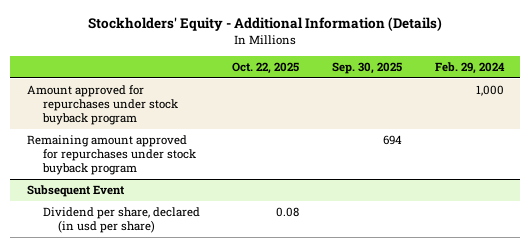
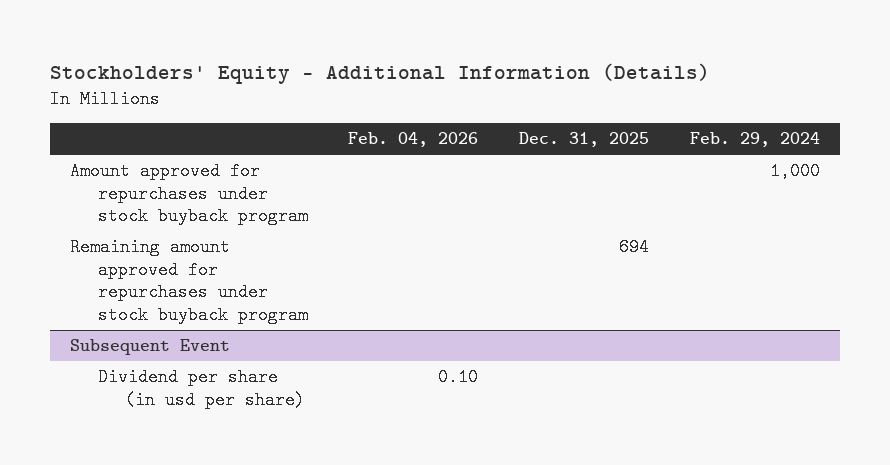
- | Oct. 22, 2025 | Sep. 30, 2025 | Feb. 29, 2024
+ | Feb. 04, 2026 | Dec. 31, 2025 | Feb. 29, 2024
@ Subsequent Event
- Dividend per share, declared (in usd per share) | 0.08 | |
+ Dividend per share (in usd per share) | 0.10 | |

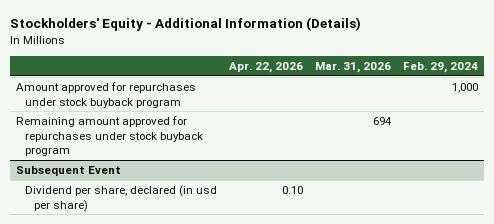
- | Feb. 04, 2026 | Dec. 31, 2025 | Feb. 29, 2024
+ | Apr. 22, 2026 | Mar. 31, 2026 | Feb. 29, 2024
@ Subsequent Event
- Dividend per share (in usd per share) | 0.10 | |
+ Dividend per share, declared (in usd per share) | 0.10 | |

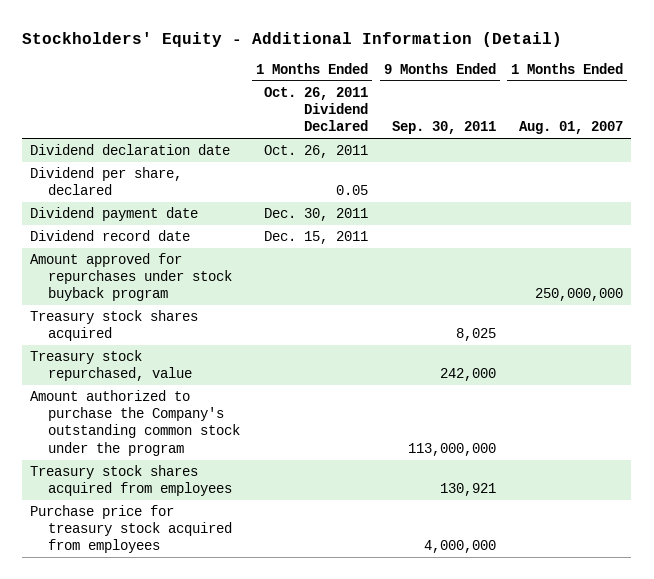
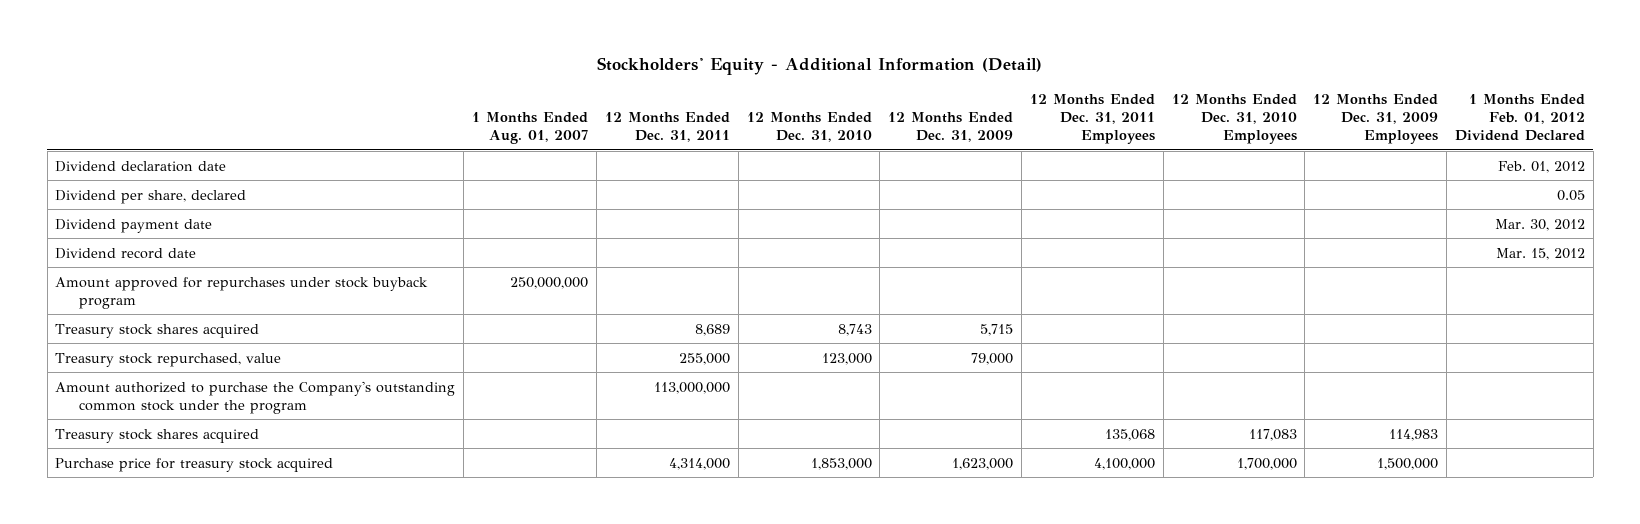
- | 1 Months Ended Oct. 26, 2011 Dividend Declared | 9 Months Ended Sep. 30, 2011 | 1 Months Ended Aug. 01, 2007
+ | 1 Months Ended Aug. 01, 2007 | 12 Months Ended Dec. 31, 2011 | 12 Months Ended Dec. 31, 2010 | 12 Months Ended Dec. 31, 2009 | 12 Months Ended Dec. 31, 2011 Employees | 12 Months Ended Dec. 31, 2010 Employees | 12 Months Ended Dec. 31, 2009 Employees | 1 Months Ended Feb. 01, 2012 Dividend Declared
- Treasury stock shares acquired from employees | | 130,921 |
- Purchase price for treasury stock acquired from employees | | 4,000,000 |
+ Treasury stock shares acquired | | | | | 135,068 | 117,083 | 114,983 |
+ Purchase price for treasury stock acquired | | 4,314,000 | 1,853,000 | 1,623,000 | 4,100,000 | 1,700,000 | 1,500,000 |

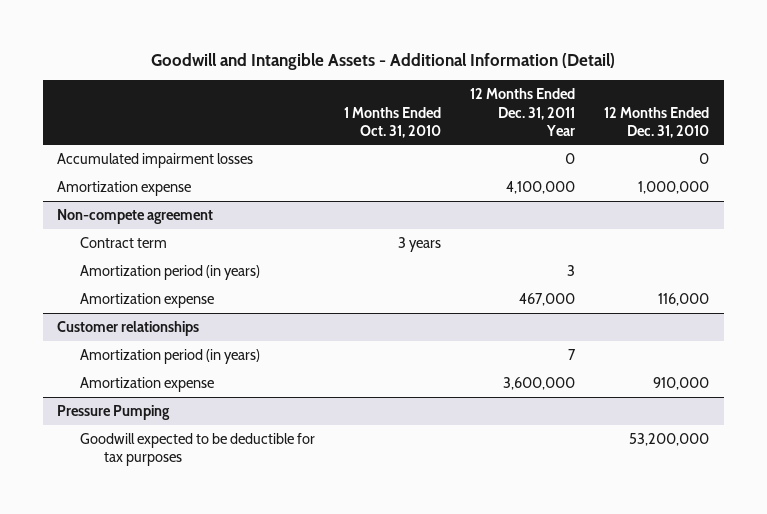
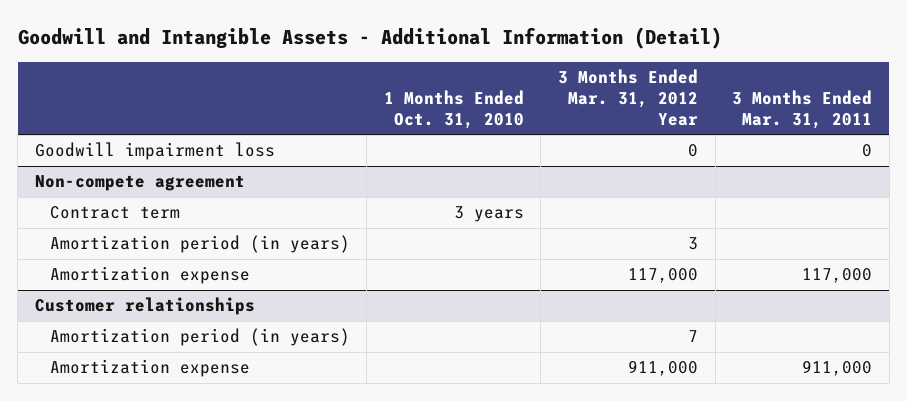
- | 1 Months Ended Oct. 31, 2010 | 12 Months Ended Dec. 31, 2011 Year | 12 Months Ended Dec. 31, 2010
+ | 1 Months Ended Oct. 31, 2010 | 3 Months Ended Mar. 31, 2012 Year | 3 Months Ended Mar. 31, 2011
- Accumulated impairment losses | | 0 | 0
- Amortization expense | | 4,100,000 | 1,000,000
+ Goodwill impairment loss | | 0 | 0
- Pressure Pumping
- Goodwill expected to be deductible for tax purposes | | | 53,200,000

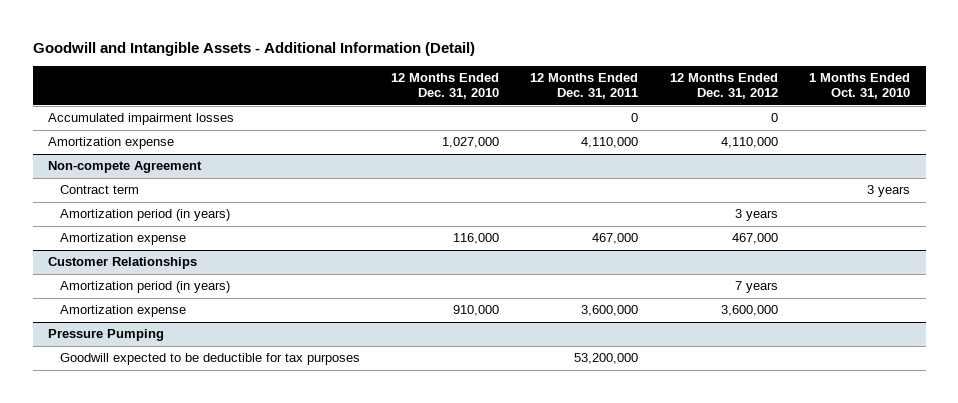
- | 1 Months Ended Oct. 31, 2010 | 3 Months Ended Mar. 31, 2012 Year | 3 Months Ended Mar. 31, 2011
+ | 12 Months Ended Dec. 31, 2010 | 12 Months Ended Dec. 31, 2011 | 12 Months Ended Dec. 31, 2012 | 1 Months Ended Oct. 31, 2010
- Goodwill impairment loss | | 0 | 0
- Non-compete agreement
+ Accumulated impairment losses | | 0 | 0 |
+ Amortization expense | 1,027,000 | 4,110,000 | 4,110,000 |
+ Non-compete Agreement
- Customer relationships
+ Customer Relationships
+ Pressure Pumping
+ Goodwill expected to be deductible for tax purposes | | 53,200,000 | |

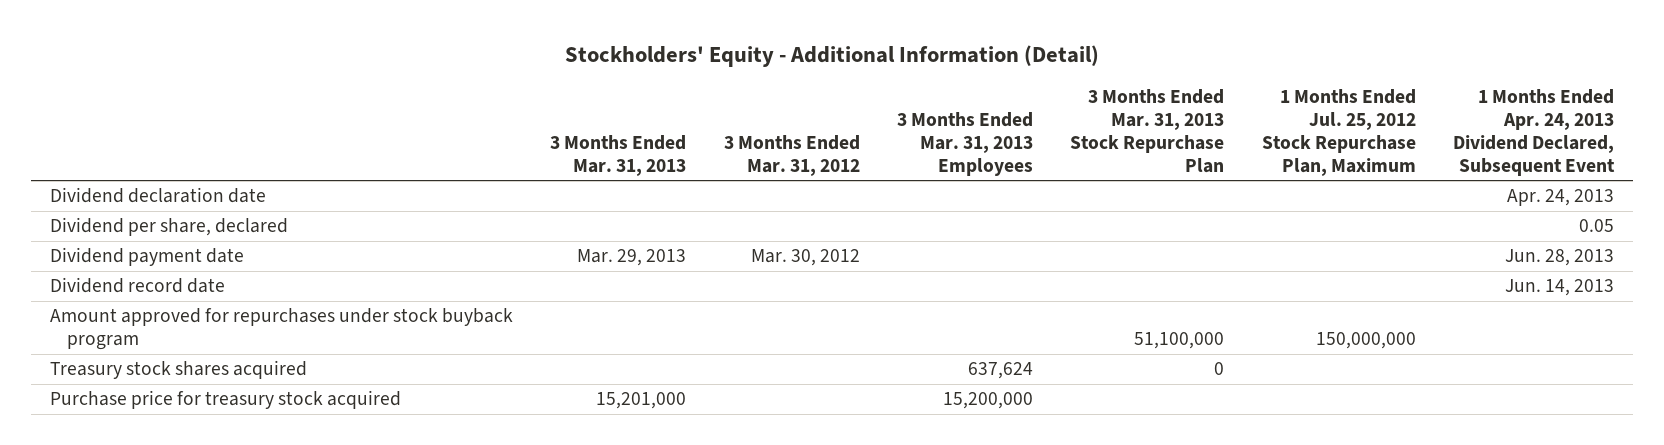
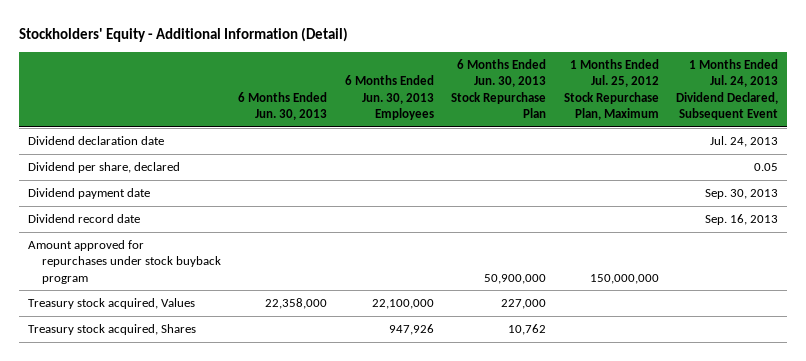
- | 3 Months Ended Mar. 31, 2013 | 3 Months Ended Mar. 31, 2012 | 3 Months Ended Mar. 31, 2013 Employees | 3 Months Ended Mar. 31, 2013 Stock Repurchase Plan | 1 Months Ended Jul. 25, 2012 Stock Repurchase Plan, Maximum | 1 Months Ended Apr. 24, 2013 Dividend Declared, Subsequent Event
+ | 6 Months Ended Jun. 30, 2013 | 6 Months Ended Jun. 30, 2013 Employees | 6 Months Ended Jun. 30, 2013 Stock Repurchase Plan | 1 Months Ended Jul. 25, 2012 Stock Repurchase Plan, Maximum | 1 Months Ended Jul. 24, 2013 Dividend Declared, Subsequent Event
- Treasury stock shares acquired | | | 637,624 | 0 | |
- Purchase price for treasury stock acquired | 15,201,000 | | 15,200,000 | | |
+ Treasury stock acquired, Values | 22,358,000 | 22,100,000 | 227,000 | |
+ Treasury stock acquired, Shares | | 947,926 | 10,762 | |

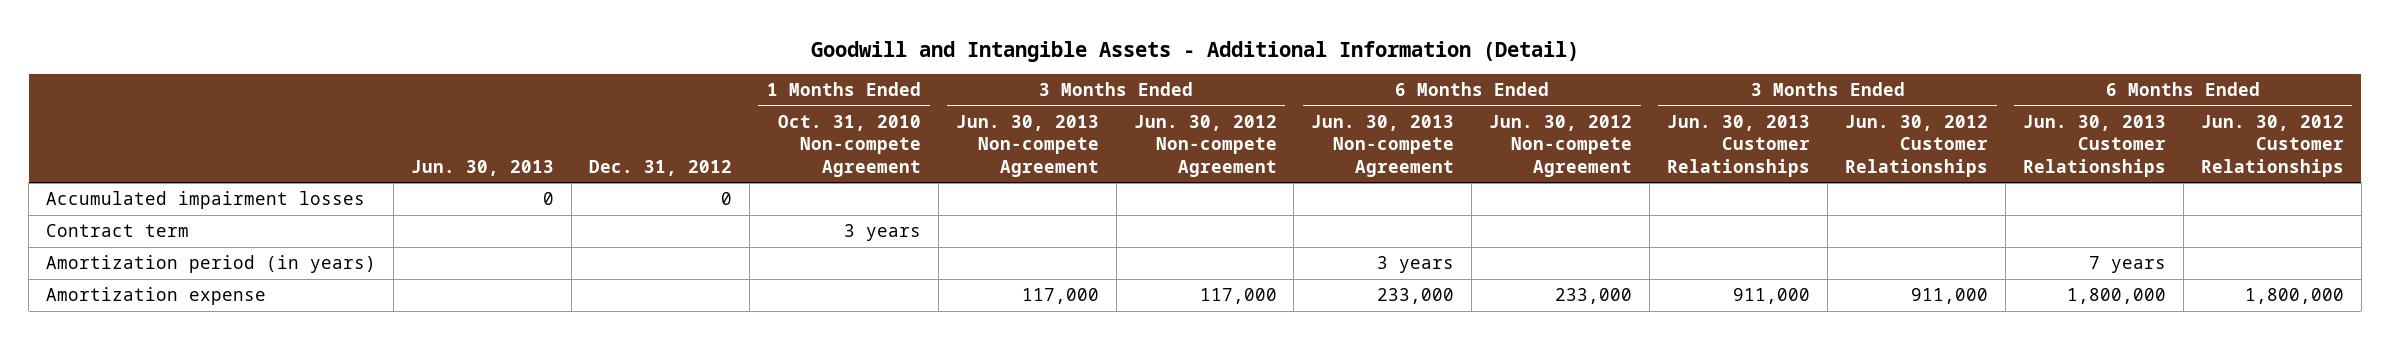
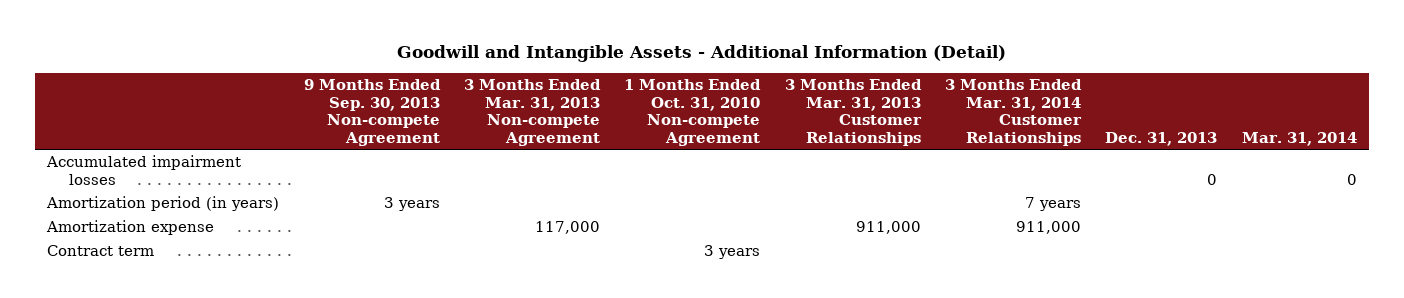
- | Jun. 30, 2013 | Dec. 31, 2012 | 1 Months Ended Oct. 31, 2010 Non-compete Agreement | 3 Months Ended Jun. 30, 2013 Non-compete Agreement | 3 Months Ended Jun. 30, 2012 Non-compete Agreement | 6 Months Ended Jun. 30, 2013 Non-compete Agreement | 6 Months Ended Jun. 30, 2012 Non-compete Agreement | 3 Months Ended Jun. 30, 2013 Customer Relationships | 3 Months Ended Jun. 30, 2012 Customer Relationships | 6 Months Ended Jun. 30, 2013 Customer Relationships | 6 Months Ended Jun. 30, 2012 Customer Relationships
+ | 9 Months Ended Sep. 30, 2013 Non-compete Agreement | 3 Months Ended Mar. 31, 2013 Non-compete Agreement | 1 Months Ended Oct. 31, 2010 Non-compete Agreement | 3 Months Ended Mar. 31, 2013 Customer Relationships | 3 Months Ended Mar. 31, 2014 Customer Relationships | Dec. 31, 2013 | Mar. 31, 2014
moved down: Contract term | | | 3 years | | | |

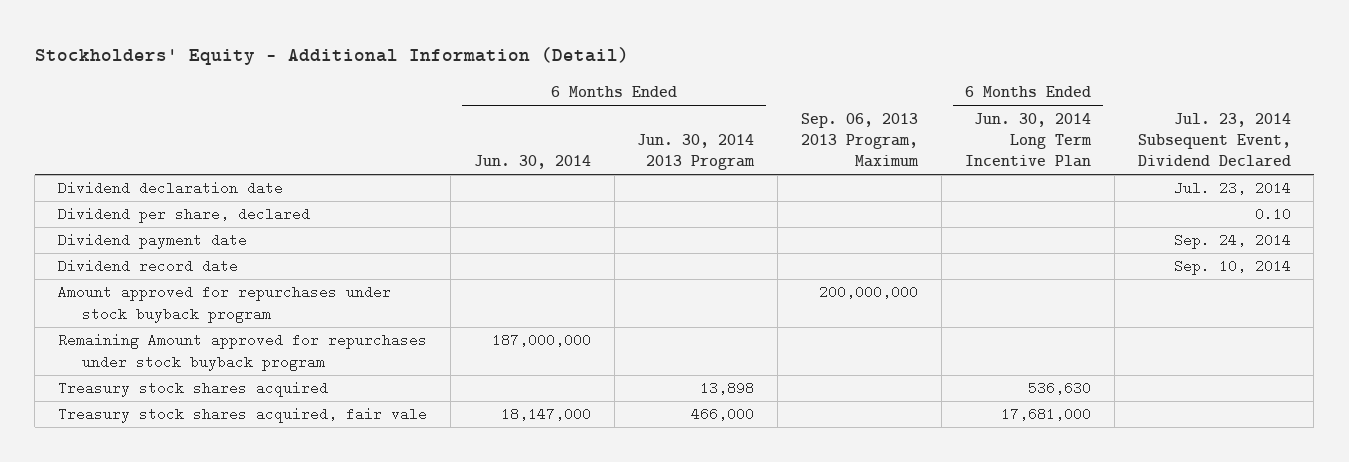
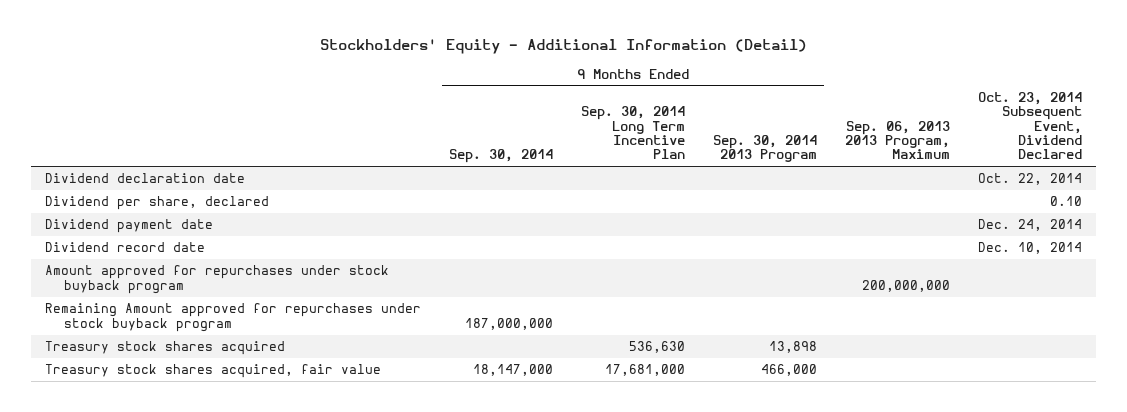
- | 6 Months Ended Jun. 30, 2014 | 6 Months Ended Jun. 30, 2014 2013 Program | Sep. 06, 2013 2013 Program, Maximum | 6 Months Ended Jun. 30, 2014 Long Term Incentive Plan | Jul. 23, 2014 Subsequent Event, Dividend Declared
+ | 9 Months Ended Sep. 30, 2014 | 9 Months Ended Sep. 30, 2014 Long Term Incentive Plan | 9 Months Ended Sep. 30, 2014 2013 Program | Sep. 06, 2013 2013 Program, Maximum | Oct. 23, 2014 Subsequent Event, Dividend Declared
- Treasury stock shares acquired, fair vale | 18,147,000 | 466,000 | | 17,681,000 |
+ Treasury stock shares acquired, fair value | 18,147,000 | 17,681,000 | 466,000 | |

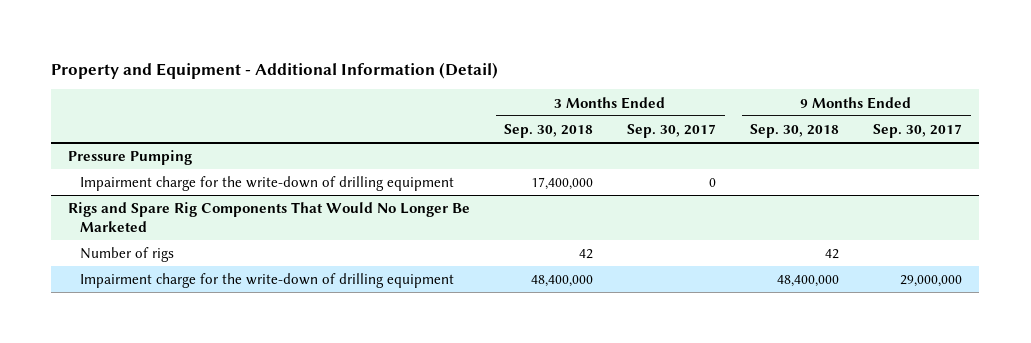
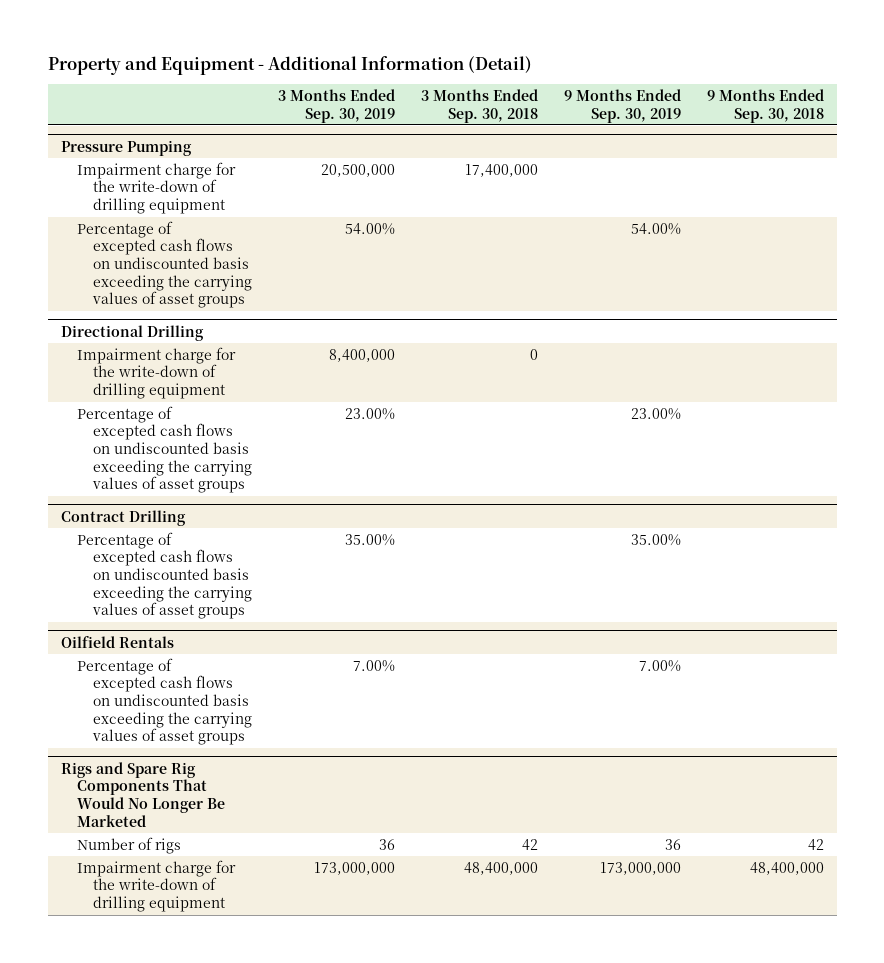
- | 3 Months Ended Sep. 30, 2018 | 3 Months Ended Sep. 30, 2017 | 9 Months Ended Sep. 30, 2018 | 9 Months Ended Sep. 30, 2017
+ | 3 Months Ended Sep. 30, 2019 | 3 Months Ended Sep. 30, 2018 | 9 Months Ended Sep. 30, 2019 | 9 Months Ended Sep. 30, 2018
@ Pressure Pumping
+ Percentage of excepted cash flows on undiscounted basis exceeding the carrying values of asset groups | 54.00% | | 54.00% |
+ Directional Drilling
+ Impairment charge for the write-down of drilling equipment | 8,400,000 | 0 | |
+ Percentage of excepted cash flows on undiscounted basis exceeding the carrying values of asset groups | 23.00% | | 23.00% |
+ Contract Drilling
+ Percentage of excepted cash flows on undiscounted basis exceeding the carrying values of asset groups | 35.00% | | 35.00% |
+ Oilfield Rentals
+ Percentage of excepted cash flows on undiscounted basis exceeding the carrying values of asset groups | 7.00% | | 7.00% |

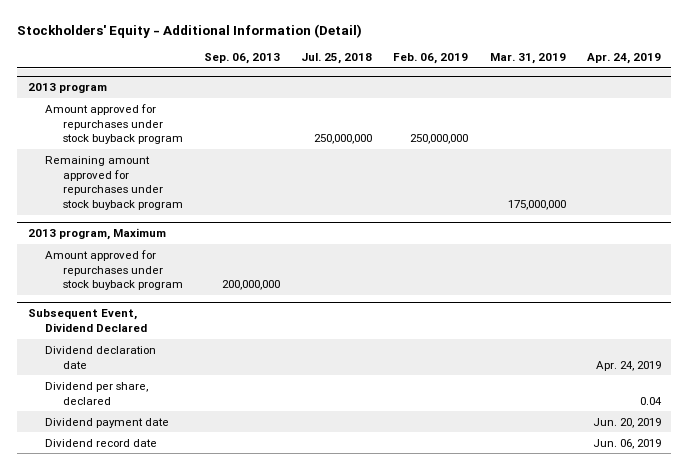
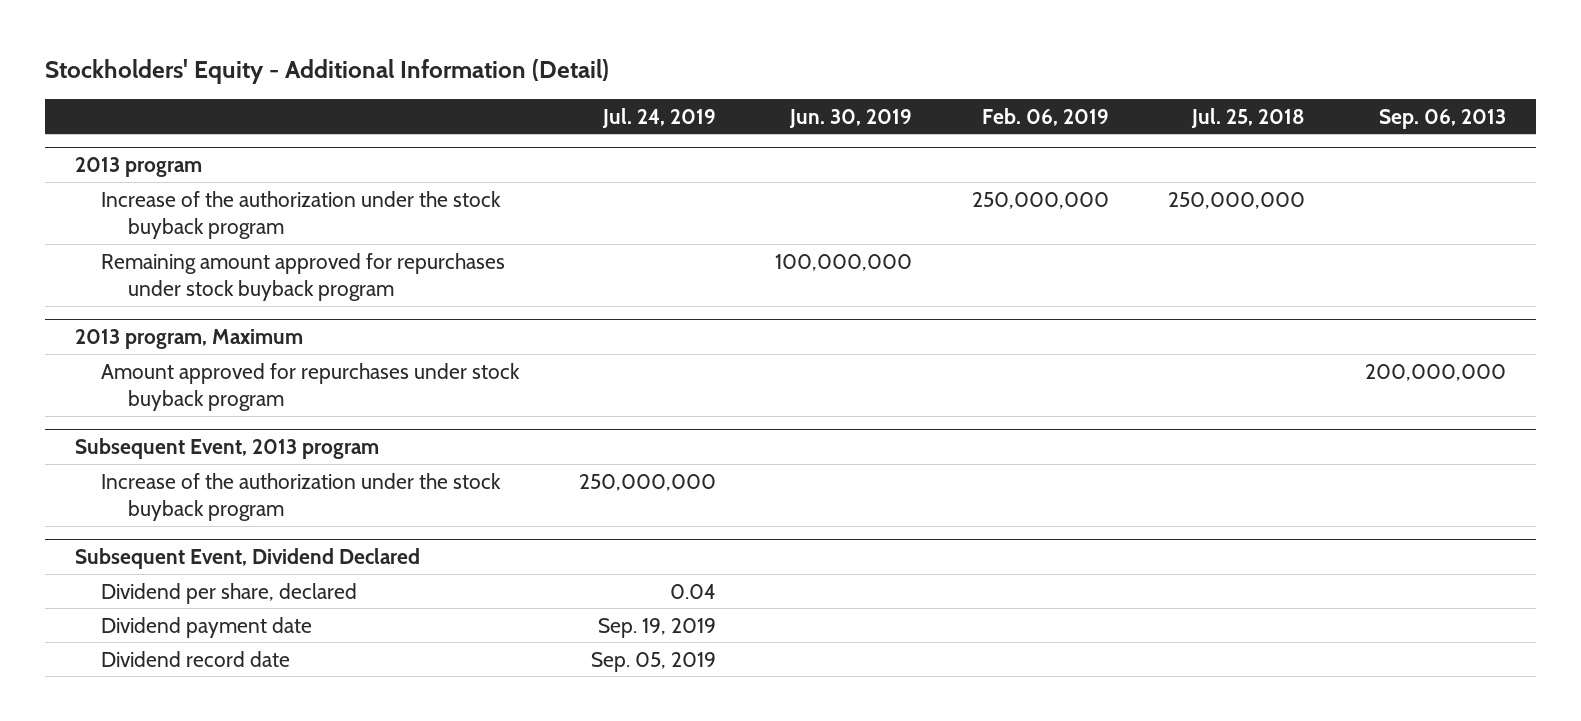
- | Sep. 06, 2013 | Jul. 25, 2018 | Feb. 06, 2019 | Mar. 31, 2019 | Apr. 24, 2019
+ | Jul. 24, 2019 | Jun. 30, 2019 | Feb. 06, 2019 | Jul. 25, 2018 | Sep. 06, 2013
@ 2013 program
- Amount approved for repurchases under stock buyback program | | 250,000,000 | 250,000,000 | |
+ Increase of the authorization under the stock buyback program | | | 250,000,000 | 250,000,000 |
+ Subsequent Event, 2013 program
+ Increase of the authorization under the stock buyback program | 250,000,000 | | | |
@ Subsequent Event, Dividend Declared
- Dividend declaration date | | | | | Apr. 24, 2019

